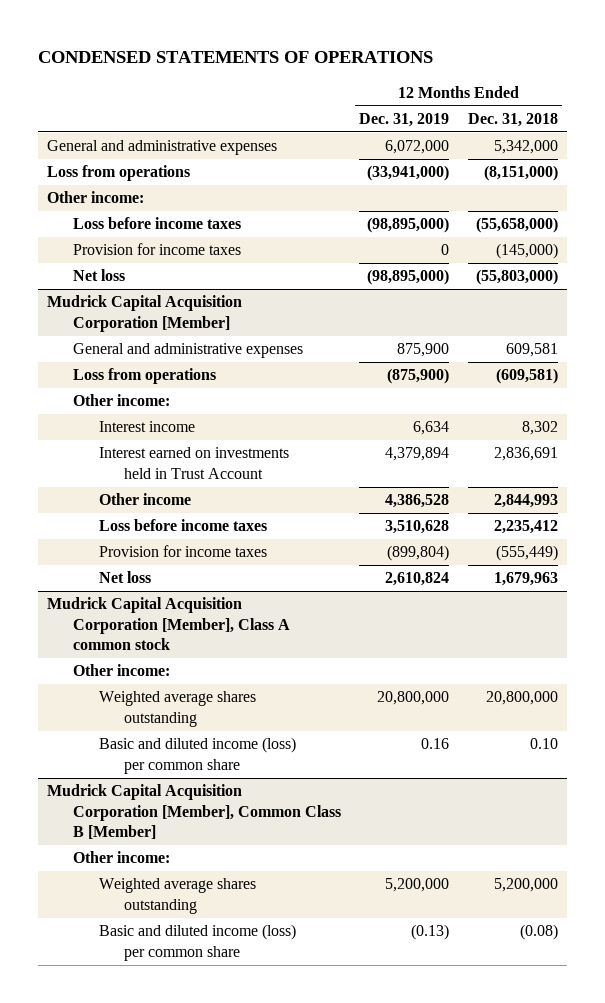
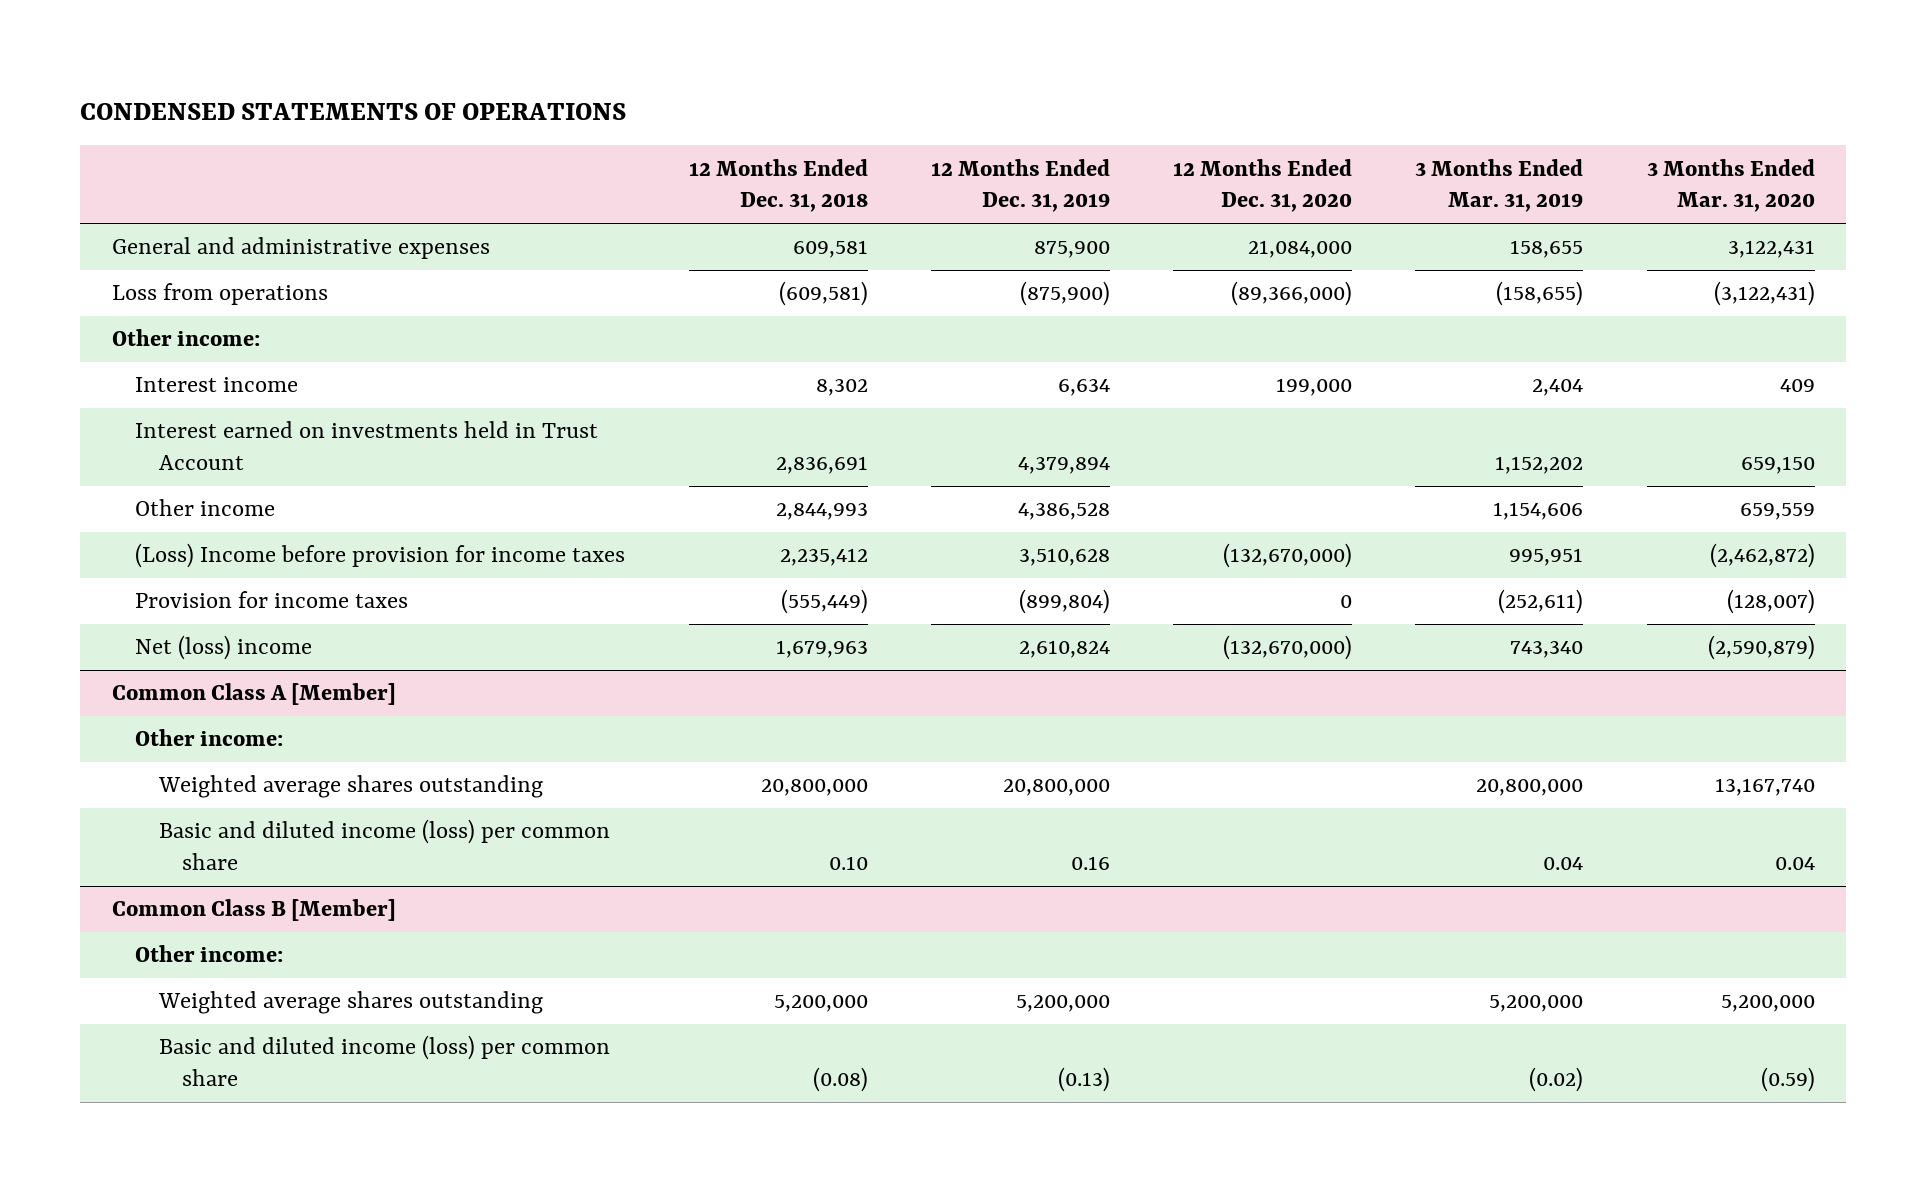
- | 12 Months Ended Dec. 31, 2019 | 12 Months Ended Dec. 31, 2018
+ | 12 Months Ended Dec. 31, 2018 | 12 Months Ended Dec. 31, 2019 | 12 Months Ended Dec. 31, 2020 | 3 Months Ended Mar. 31, 2019 | 3 Months Ended Mar. 31, 2020
- General and administrative expenses | 6,072,000 | 5,342,000
- Loss from operations | (33,941,000) | (8,151,000)
- Other income:
- Loss before income taxes | (98,895,000) | (55,658,000)
- Provision for income taxes | 0 | (145,000)
- Net loss | (98,895,000) | (55,803,000)
- Mudrick Capital Acquisition Corporation [Member]
- Loss before income taxes | 3,510,628 | 2,235,412
+ (Loss) Income before provision for income taxes | 2,235,412 | 3,510,628 | (132,670,000) | 995,951 | (2,462,872)
- Net loss | 2,610,824 | 1,679,963
- Mudrick Capital Acquisition Corporation [Member], Class A common stock
+ Net (loss) income | 1,679,963 | 2,610,824 | (132,670,000) | 743,340 | (2,590,879)
+ Common Class A [Member]
- Mudrick Capital Acquisition Corporation [Member], Common Class B [Member]
+ Common Class B [Member]

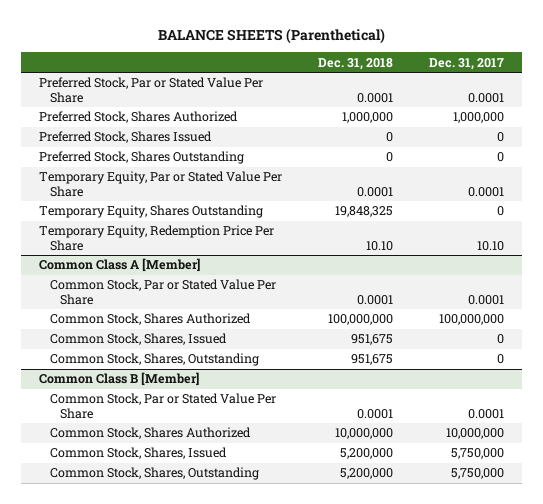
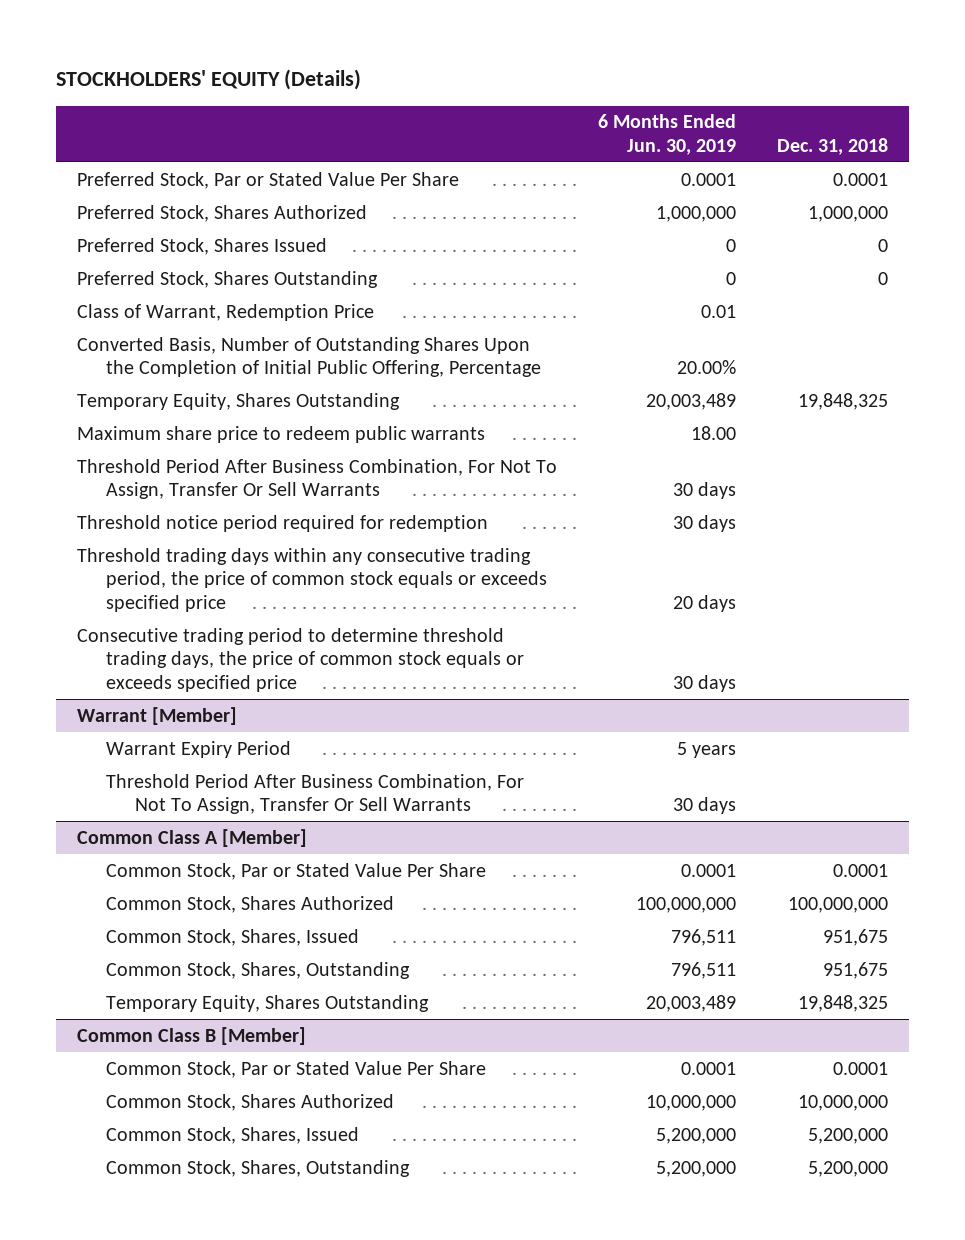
- BALANCE SHEETS (Parenthetical)
+ STOCKHOLDERS' EQUITY (Details)
- | Dec. 31, 2018 | Dec. 31, 2017
+ | 6 Months Ended Jun. 30, 2019 | Dec. 31, 2018
- Temporary Equity, Par or Stated Value Per Share | 0.0001 | 0.0001
+ Class of Warrant, Redemption Price | 0.01 |
+ Converted Basis, Number of Outstanding Shares Upon the Completion of Initial Public Offering, Percentage | 20.00% |
- Temporary Equity, Redemption Price Per Share | 10.10 | 10.10
+ Maximum share price to redeem public warrants | 18.00 |
+ Threshold Period After Business Combination, For Not To Assign, Transfer Or Sell Warrants | 30 days |
+ Threshold notice period required for redemption | 30 days |
+ Threshold trading days within any consecutive trading period, the price of common stock equals or exceeds specified price | 20 days |
+ Consecutive trading period to determine threshold trading days, the price of common stock equals or exceeds specified price | 30 days |
+ Warrant [Member]
+ Warrant Expiry Period | 5 years |
+ Threshold Period After Business Combination, For Not To Assign, Transfer Or Sell Warrants | 30 days |
@ Common Class A [Member]
+ Temporary Equity, Shares Outstanding | 20,003,489 | 19,848,325

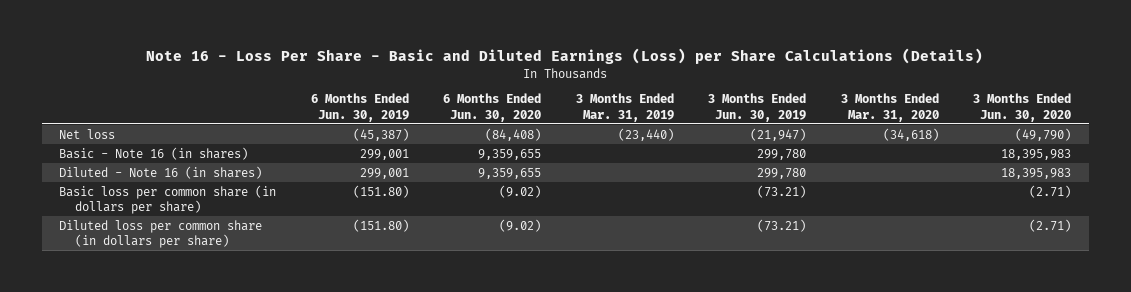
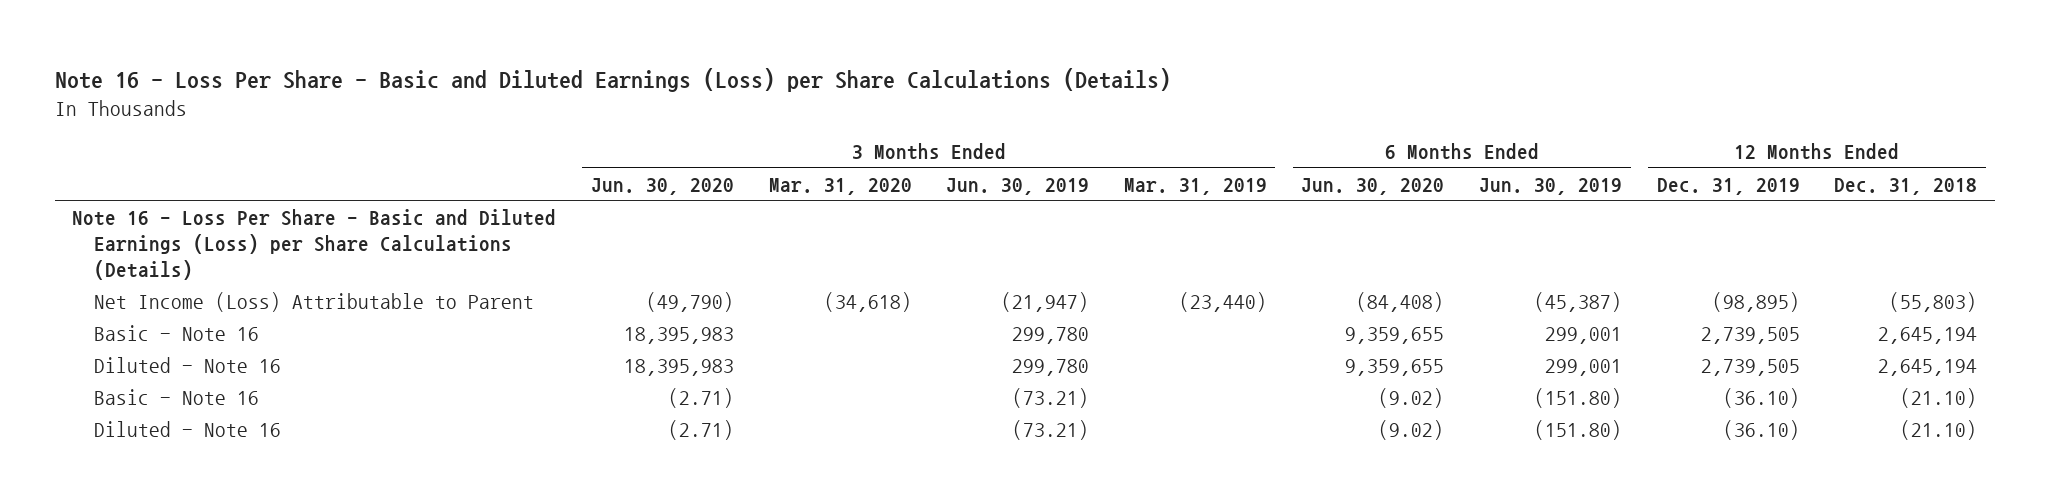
- | 6 Months Ended Jun. 30, 2019 | 6 Months Ended Jun. 30, 2020 | 3 Months Ended Mar. 31, 2019 | 3 Months Ended Jun. 30, 2019 | 3 Months Ended Mar. 31, 2020 | 3 Months Ended Jun. 30, 2020
+ | 3 Months Ended Jun. 30, 2020 | 3 Months Ended Mar. 31, 2020 | 3 Months Ended Jun. 30, 2019 | 3 Months Ended Mar. 31, 2019 | 6 Months Ended Jun. 30, 2020 | 6 Months Ended Jun. 30, 2019 | 12 Months Ended Dec. 31, 2019 | 12 Months Ended Dec. 31, 2018
- Net loss | (45,387) | (84,408) | (23,440) | (21,947) | (34,618) | (49,790)
- Basic - Note 16 (in shares) | 299,001 | 9,359,655 | | 299,780 | | 18,395,983
- Diluted - Note 16 (in shares) | 299,001 | 9,359,655 | | 299,780 | | 18,395,983
- Basic loss per common share (in dollars per share) | (151.80) | (9.02) | | (73.21) | | (2.71)
- Diluted loss per common share (in dollars per share) | (151.80) | (9.02) | | (73.21) | | (2.71)
+ Note 16 - Loss Per Share - Basic and Diluted Earnings (Loss) per Share Calculations (Details)
+ Net Income (Loss) Attributable to Parent | (49,790) | (34,618) | (21,947) | (23,440) | (84,408) | (45,387) | (98,895) | (55,803)
+ Basic - Note 16 | 18,395,983 | | 299,780 | | 9,359,655 | 299,001 | 2,739,505 | 2,645,194
+ Diluted - Note 16 | 18,395,983 | | 299,780 | | 9,359,655 | 299,001 | 2,739,505 | 2,645,194
+ Basic - Note 16 | (2.71) | | (73.21) | | (9.02) | (151.80) | (36.10) | (21.10)
+ Diluted - Note 16 | (2.71) | | (73.21) | | (9.02) | (151.80) | (36.10) | (21.10)

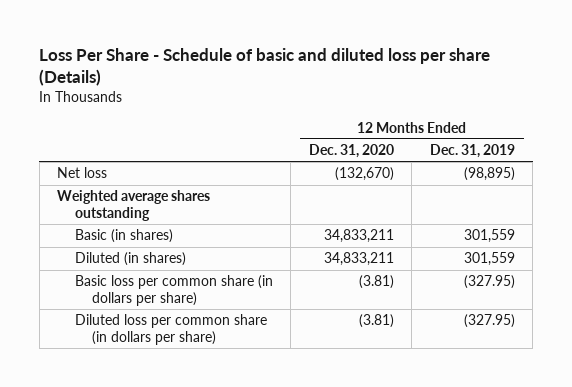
- Note 16 - Loss Per Share - Basic and Diluted Earnings (Loss) per Share Calculations (Details)
+ Loss Per Share - Schedule of basic and diluted loss per share (Details)
- | 3 Months Ended Jun. 30, 2020 | 3 Months Ended Mar. 31, 2020 | 3 Months Ended Jun. 30, 2019 | 3 Months Ended Mar. 31, 2019 | 6 Months Ended Jun. 30, 2020 | 6 Months Ended Jun. 30, 2019 | 12 Months Ended Dec. 31, 2019 | 12 Months Ended Dec. 31, 2018
+ | 12 Months Ended Dec. 31, 2020 | 12 Months Ended Dec. 31, 2019
- Note 16 - Loss Per Share - Basic and Diluted Earnings (Loss) per Share Calculations (Details)
- Net Income (Loss) Attributable to Parent | (49,790) | (34,618) | (21,947) | (23,440) | (84,408) | (45,387) | (98,895) | (55,803)
- Basic - Note 16 | 18,395,983 | | 299,780 | | 9,359,655 | 299,001 | 2,739,505 | 2,645,194
- Diluted - Note 16 | 18,395,983 | | 299,780 | | 9,359,655 | 299,001 | 2,739,505 | 2,645,194
- Basic - Note 16 | (2.71) | | (73.21) | | (9.02) | (151.80) | (36.10) | (21.10)
- Diluted - Note 16 | (2.71) | | (73.21) | | (9.02) | (151.80) | (36.10) | (21.10)
+ Net loss | (132,670) | (98,895)
+ Weighted average shares outstanding
+ Basic (in shares) | 34,833,211 | 301,559
+ Diluted (in shares) | 34,833,211 | 301,559
+ Basic loss per common share (in dollars per share) | (3.81) | (327.95)
+ Diluted loss per common share (in dollars per share) | (3.81) | (327.95)

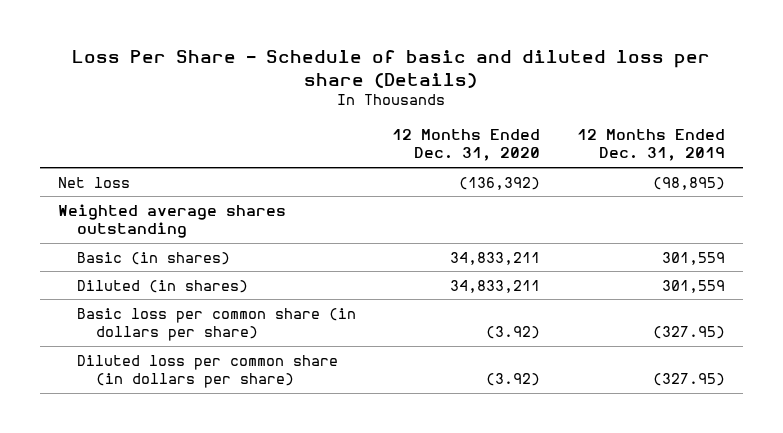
- Net loss | (132,670) | (98,895)
+ Net loss | (136,392) | (98,895)
- Basic loss per common share (in dollars per share) | (3.81) | (327.95)
- Diluted loss per common share (in dollars per share) | (3.81) | (327.95)
+ Basic loss per common share (in dollars per share) | (3.92) | (327.95)
+ Diluted loss per common share (in dollars per share) | (3.92) | (327.95)

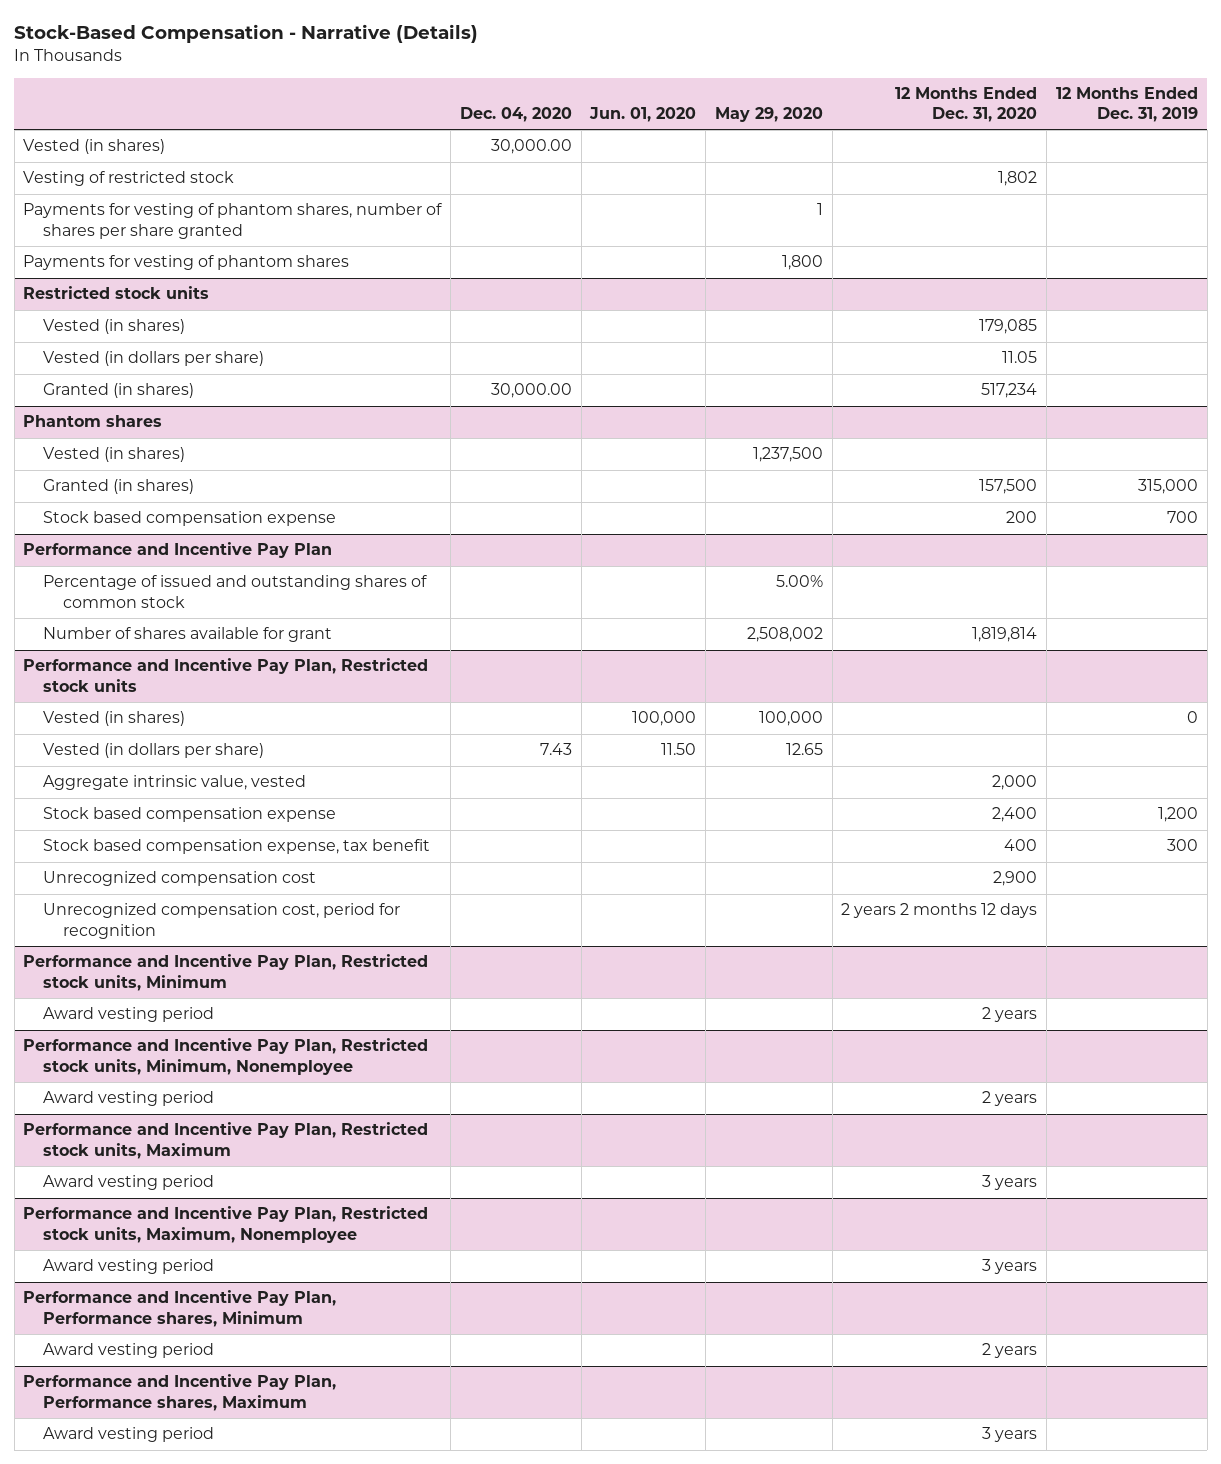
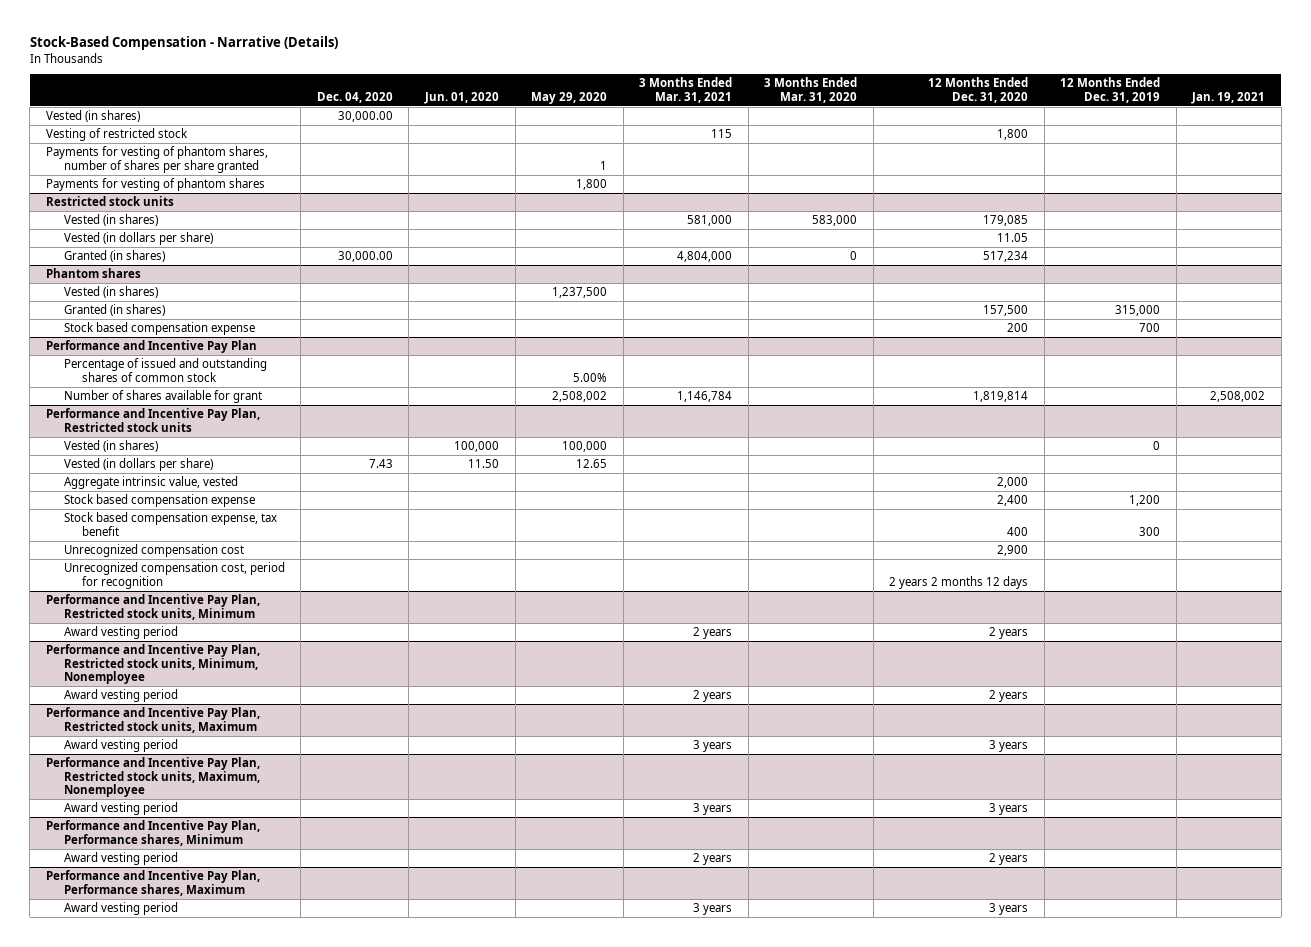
- | Dec. 04, 2020 | Jun. 01, 2020 | May 29, 2020 | 12 Months Ended Dec. 31, 2020 | 12 Months Ended Dec. 31, 2019
+ | Dec. 04, 2020 | Jun. 01, 2020 | May 29, 2020 | 3 Months Ended Mar. 31, 2021 | 3 Months Ended Mar. 31, 2020 | 12 Months Ended Dec. 31, 2020 | 12 Months Ended Dec. 31, 2019 | Jan. 19, 2021
- Vesting of restricted stock | | | | 1,802 |
+ Vesting of restricted stock | | | | 115 | | 1,800 | |

